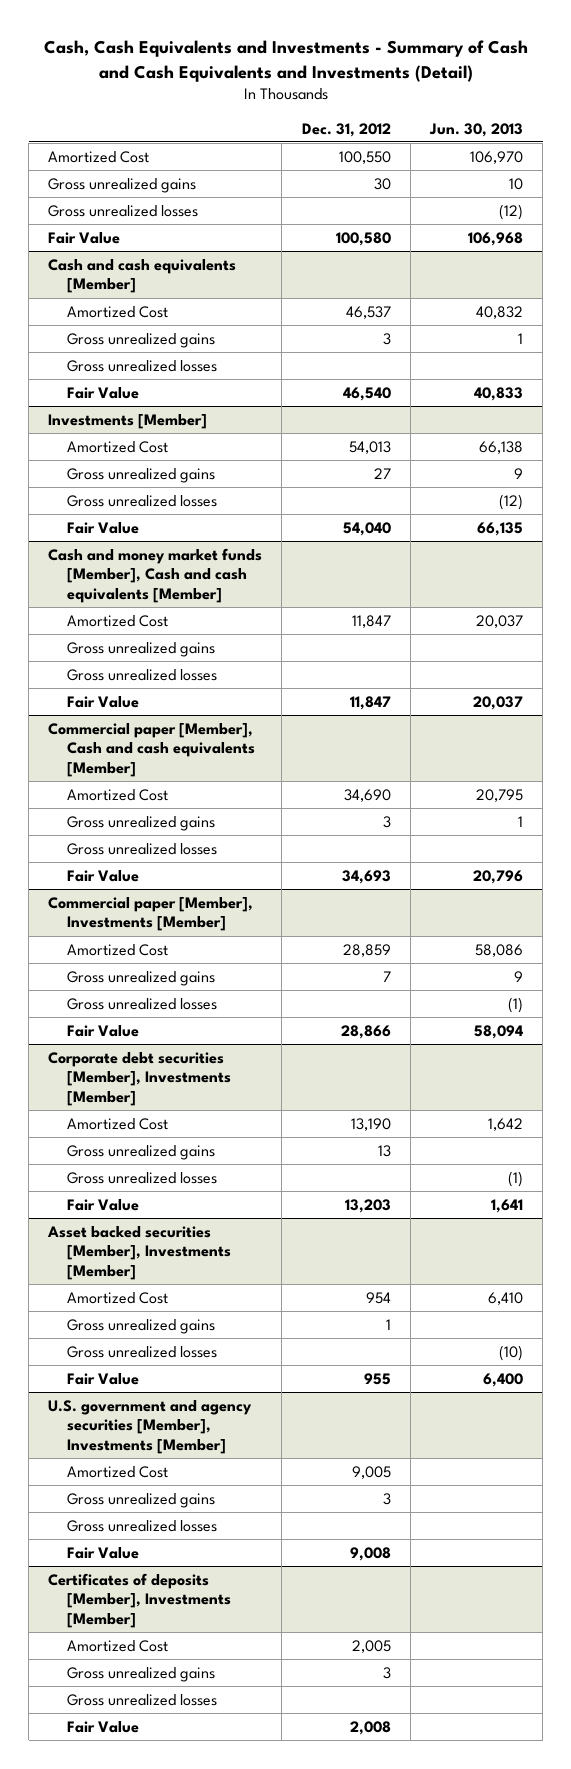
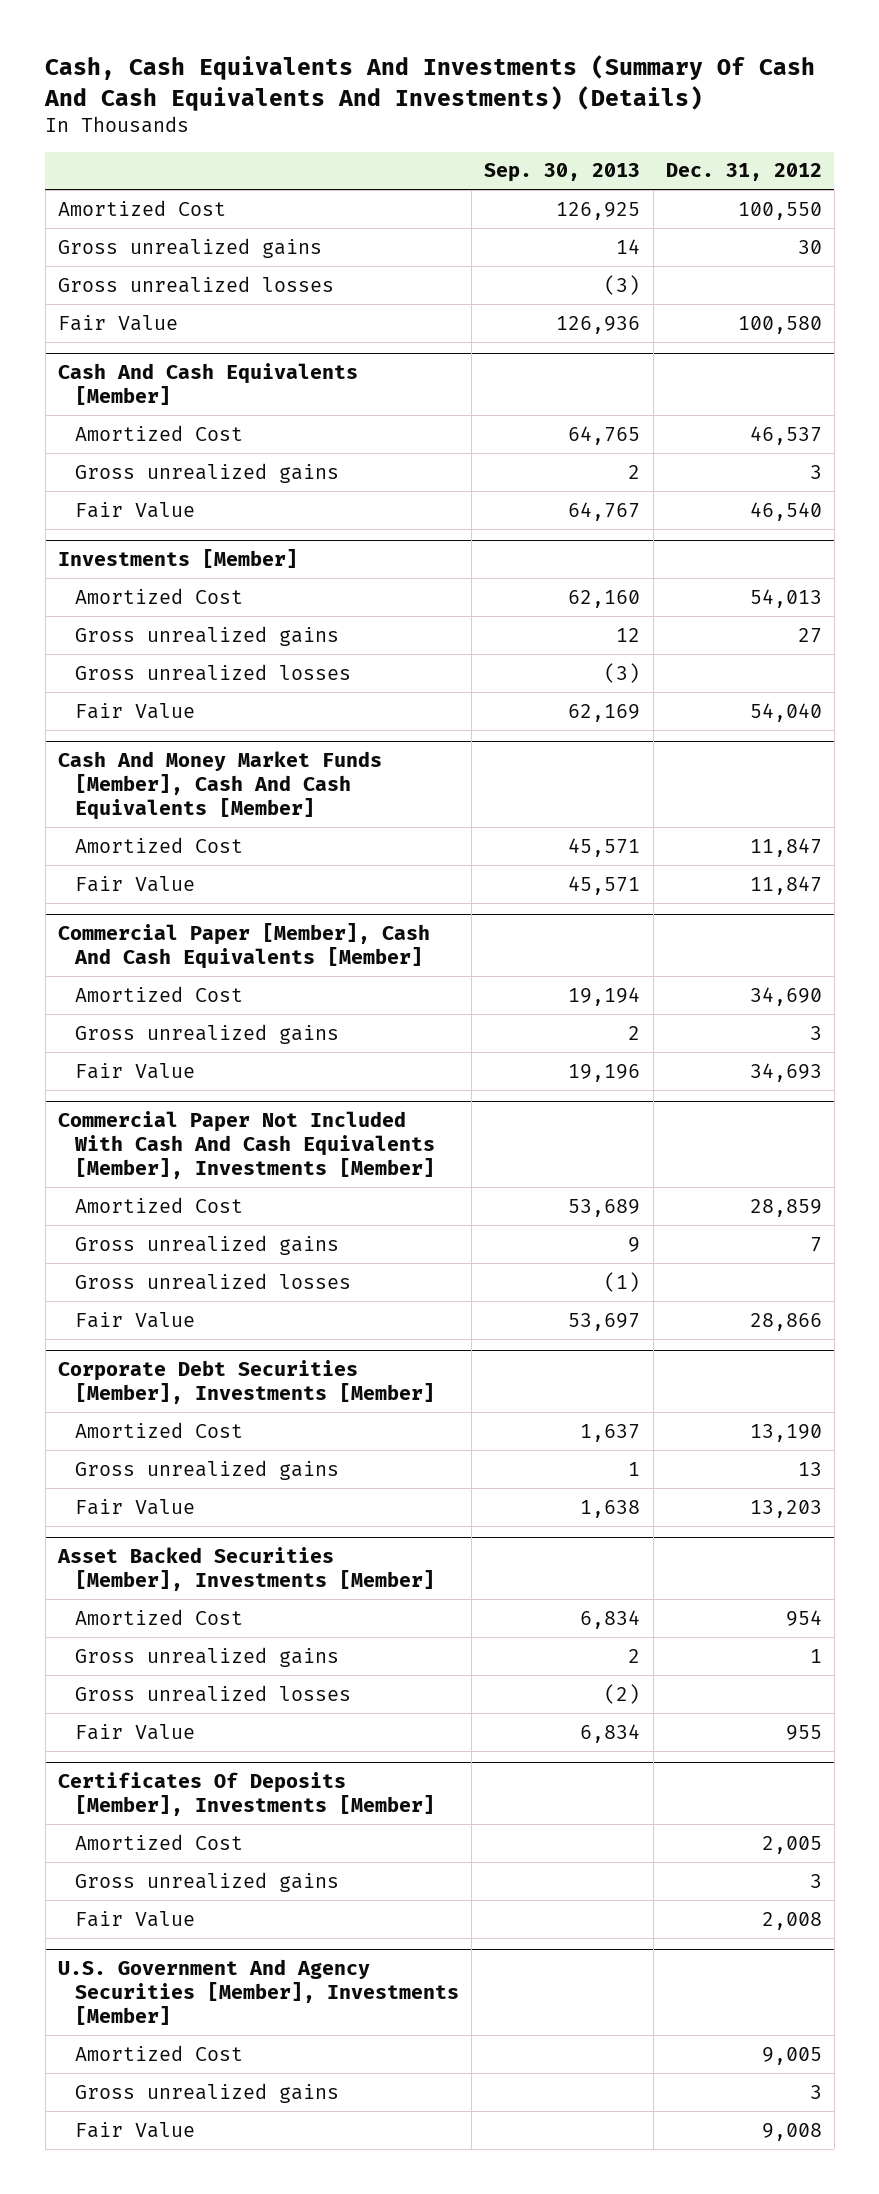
- Cash, Cash Equivalents and Investments - Summary of Cash and Cash Equivalents and Investments (Detail)
+ Cash, Cash Equivalents And Investments (Summary Of Cash And Cash Equivalents And Investments) (Details)
- | Dec. 31, 2012 | Jun. 30, 2013
+ | Sep. 30, 2013 | Dec. 31, 2012
- Cash and cash equivalents [Member]
+ Cash And Cash Equivalents [Member]
- Gross unrealized losses
- Cash and money market funds [Member], Cash and cash equivalents [Member]
+ Cash And Money Market Funds [Member], Cash And Cash Equivalents [Member]
- Gross unrealized gains
- Gross unrealized losses
- Commercial paper [Member], Cash and cash equivalents [Member]
+ Commercial Paper [Member], Cash And Cash Equivalents [Member]
- Gross unrealized losses
- Commercial paper [Member], Investments [Member]
+ Commercial Paper Not Included With Cash And Cash Equivalents [Member], Investments [Member]
- Corporate debt securities [Member], Investments [Member]
+ Corporate Debt Securities [Member], Investments [Member]
- Gross unrealized losses | | (1)
- Asset backed securities [Member], Investments [Member]
+ Asset Backed Securities [Member], Investments [Member]
- U.S. government and agency securities [Member], Investments [Member]
- Amortized Cost | 9,005 |
- Gross unrealized gains | 3 |
- Gross unrealized losses
- Fair Value | 9,008 |
- Certificates of deposits [Member], Investments [Member]
+ Certificates Of Deposits [Member], Investments [Member]
- Gross unrealized losses
+ U.S. Government And Agency Securities [Member], Investments [Member]
+ Amortized Cost | | 9,005
+ Gross unrealized gains | | 3
+ Fair Value | | 9,008

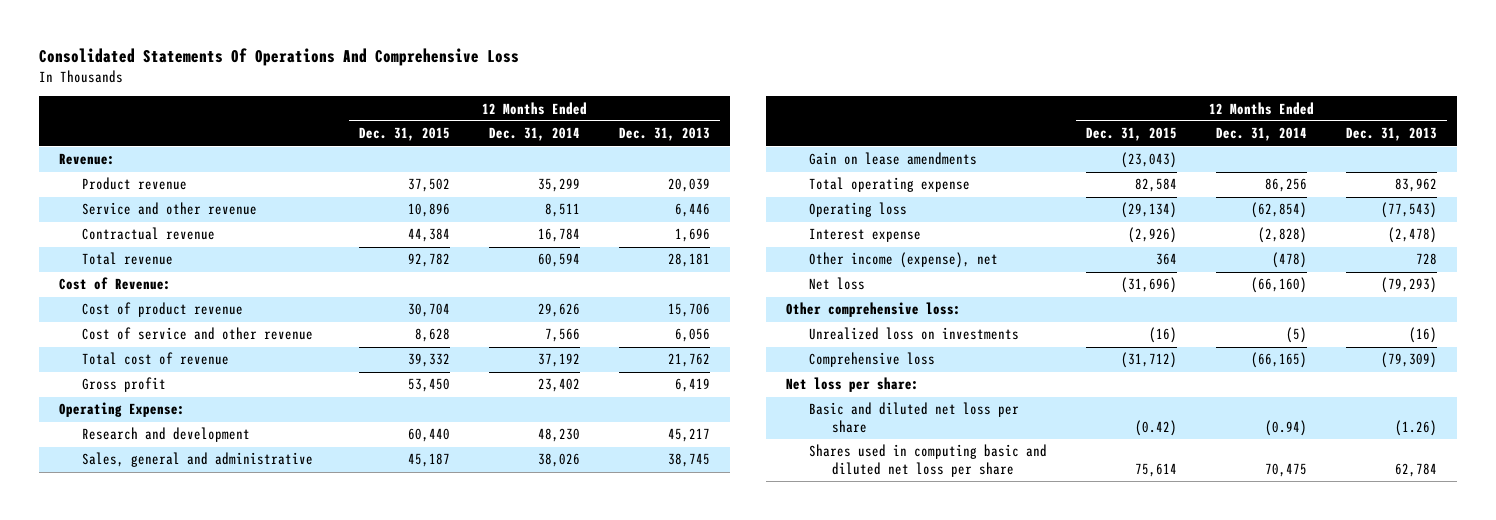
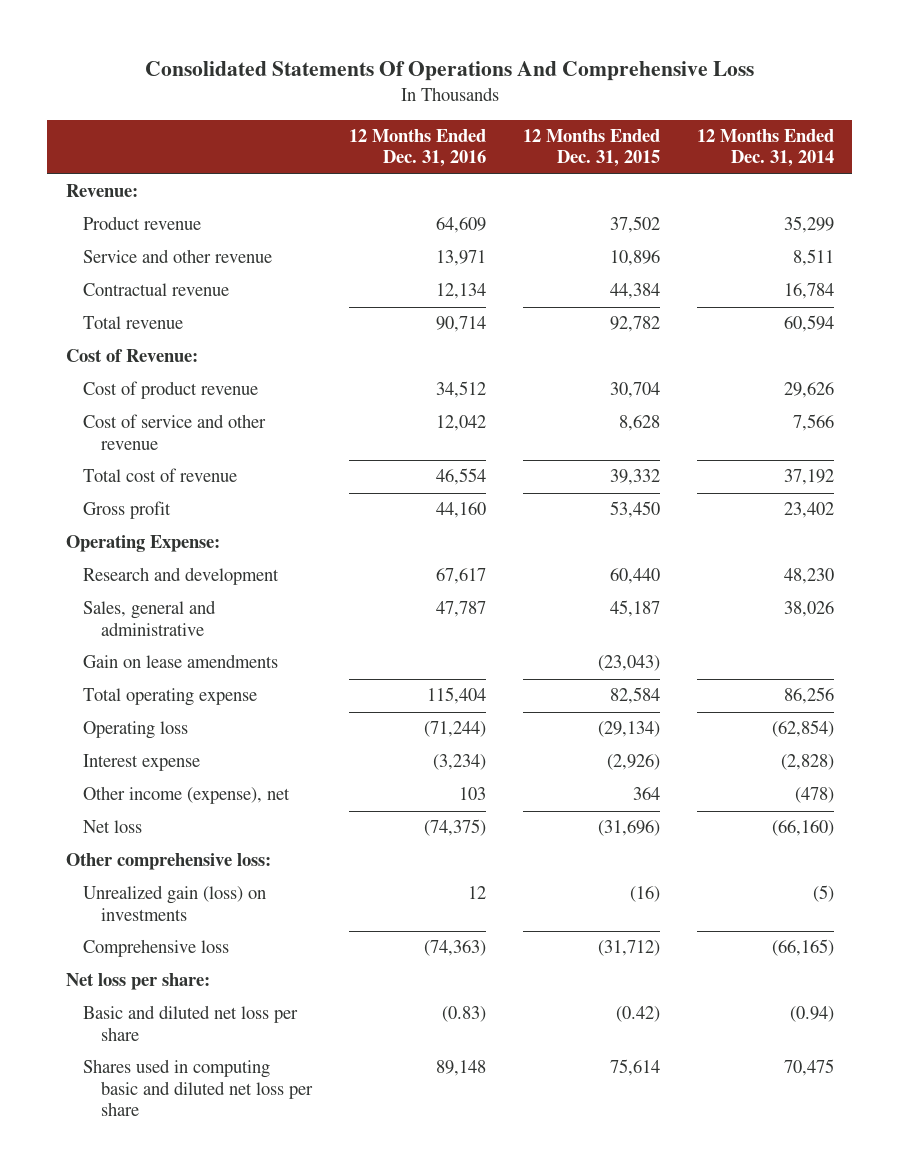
- | 12 Months Ended Dec. 31, 2015 | 12 Months Ended Dec. 31, 2014 | 12 Months Ended Dec. 31, 2013
+ | 12 Months Ended Dec. 31, 2016 | 12 Months Ended Dec. 31, 2015 | 12 Months Ended Dec. 31, 2014
- Unrealized loss on investments | (16) | (5) | (16)
+ Unrealized gain (loss) on investments | 12 | (16) | (5)

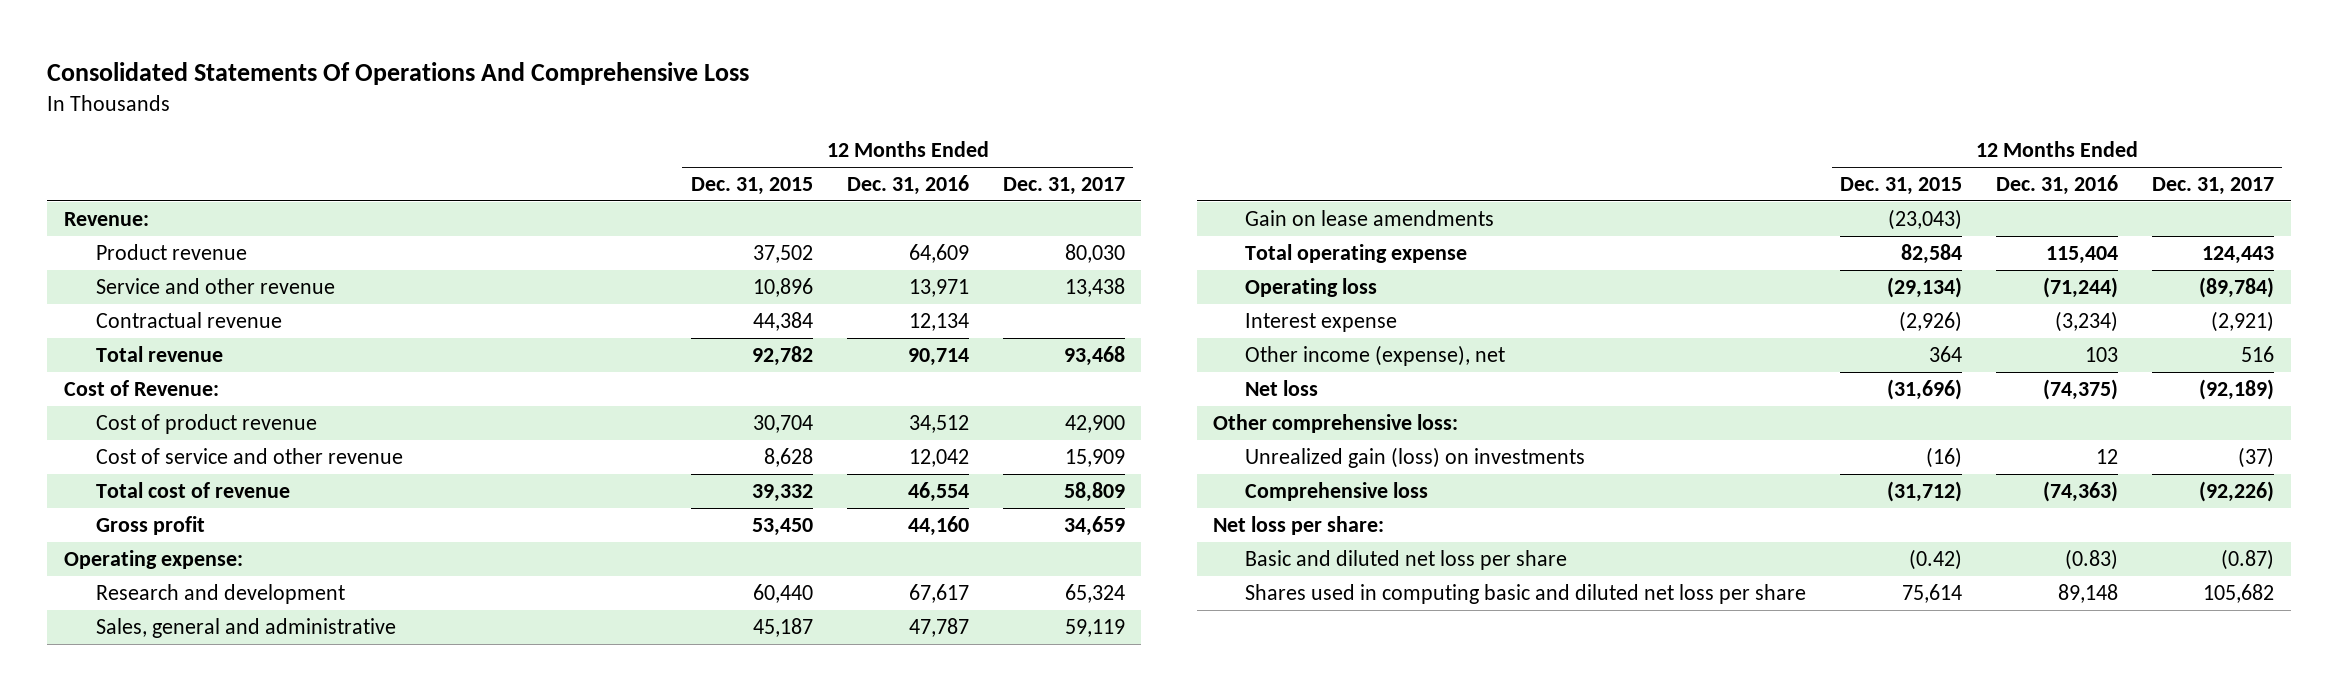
- | 12 Months Ended Dec. 31, 2016 | 12 Months Ended Dec. 31, 2015 | 12 Months Ended Dec. 31, 2014
+ | 12 Months Ended Dec. 31, 2015 | 12 Months Ended Dec. 31, 2016 | 12 Months Ended Dec. 31, 2017
- Operating Expense:
+ Operating expense:

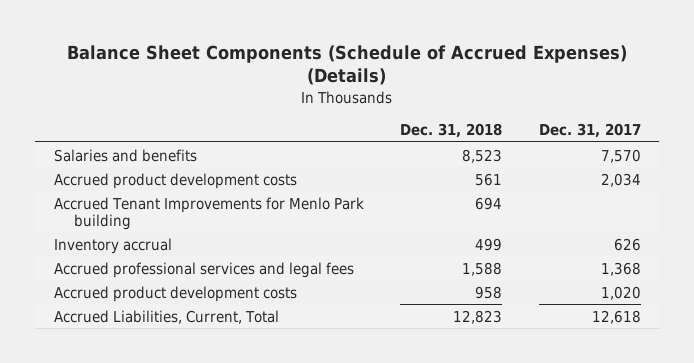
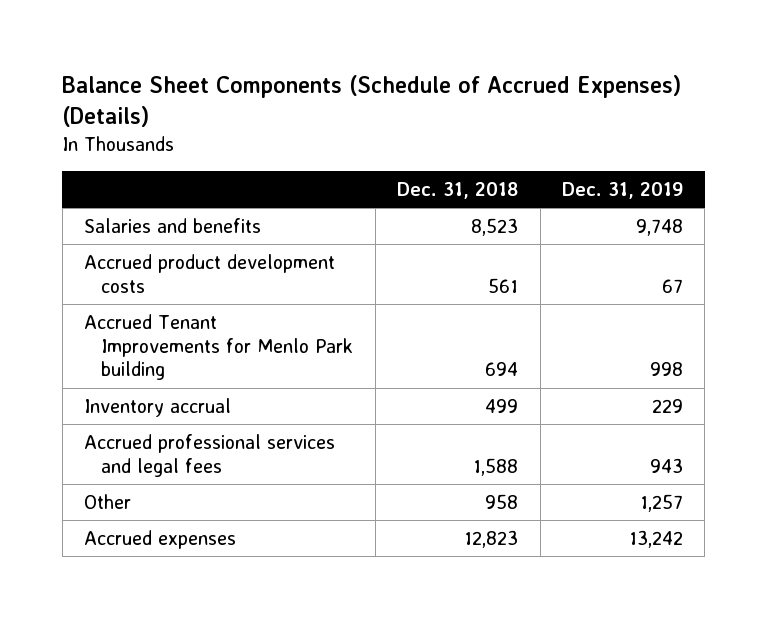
- | Dec. 31, 2018 | Dec. 31, 2017
+ | Dec. 31, 2018 | Dec. 31, 2019
- Accrued product development costs | 958 | 1,020
- Accrued Liabilities, Current, Total | 12,823 | 12,618
+ Other | 958 | 1,257
+ Accrued expenses | 12,823 | 13,242

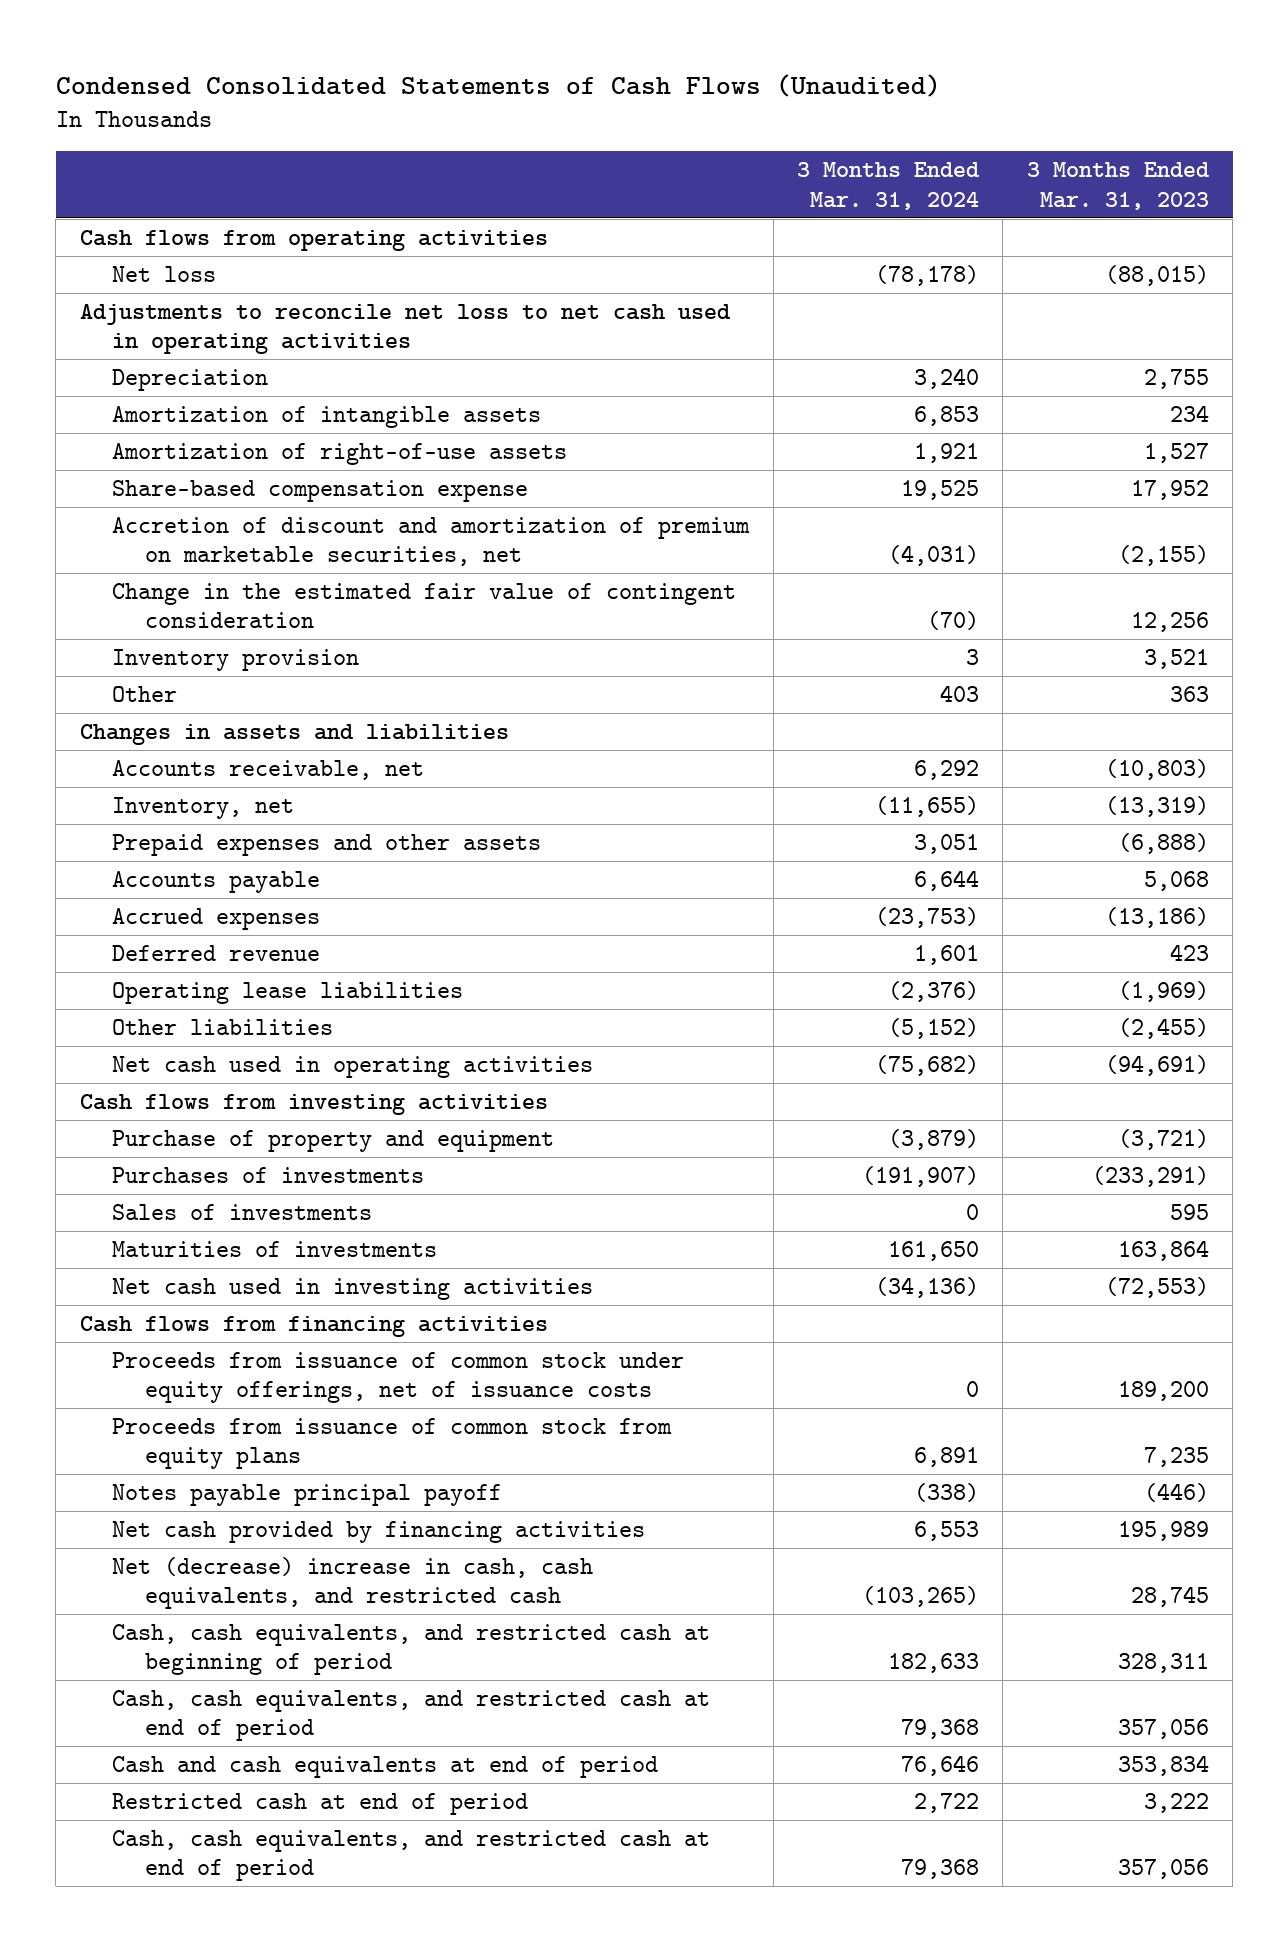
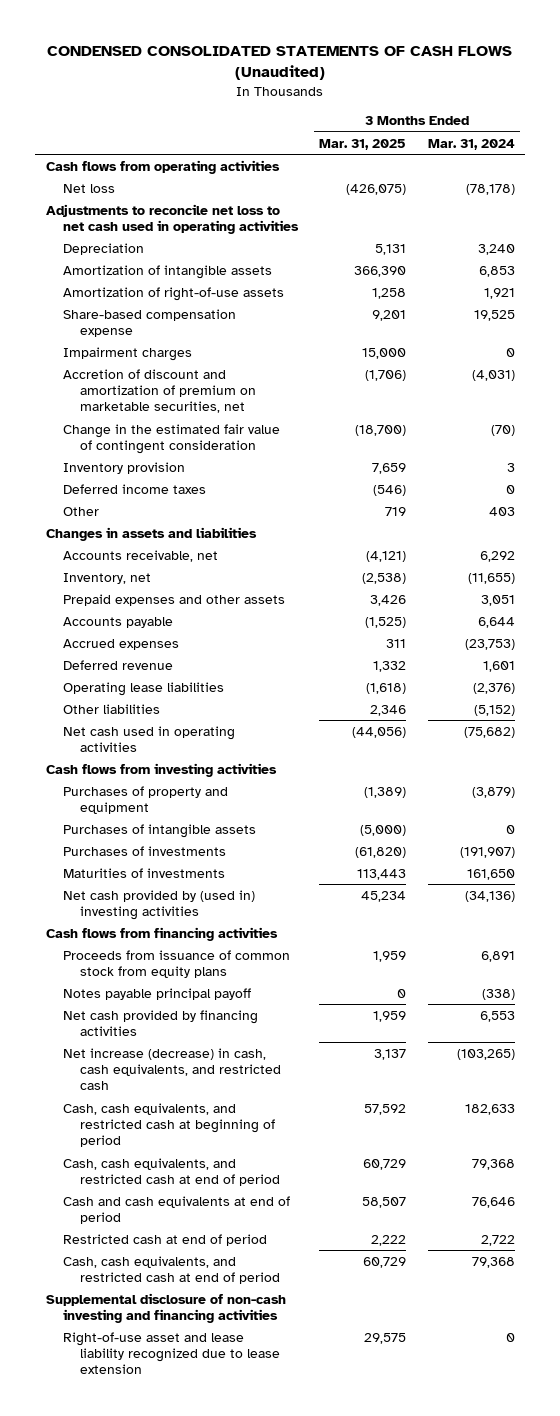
- Condensed Consolidated Statements of Cash Flows (Unaudited)
+ CONDENSED CONSOLIDATED STATEMENTS OF CASH FLOWS (Unaudited)
- | 3 Months Ended Mar. 31, 2024 | 3 Months Ended Mar. 31, 2023
+ | 3 Months Ended Mar. 31, 2025 | 3 Months Ended Mar. 31, 2024
+ Impairment charges | 15,000 | 0
+ Deferred income taxes | (546) | 0
- Purchase of property and equipment | (3,879) | (3,721)
+ Purchases of property and equipment | (1,389) | (3,879)
+ Purchases of intangible assets | (5,000) | 0
- Sales of investments | 0 | 595
- Net cash used in investing activities | (34,136) | (72,553)
+ Net cash provided by (used in) investing activities | 45,234 | (34,136)
- Proceeds from issuance of common stock under equity offerings, net of issuance costs | 0 | 189,200
- Net (decrease) increase in cash, cash equivalents, and restricted cash | (103,265) | 28,745
+ Net increase (decrease) in cash, cash equivalents, and restricted cash | 3,137 | (103,265)
+ Supplemental disclosure of non-cash investing and financing activities
+ Right-of-use asset and lease liability recognized due to lease extension | 29,575 | 0

